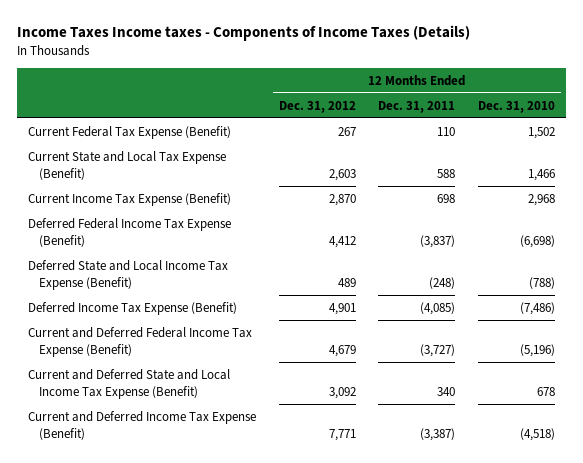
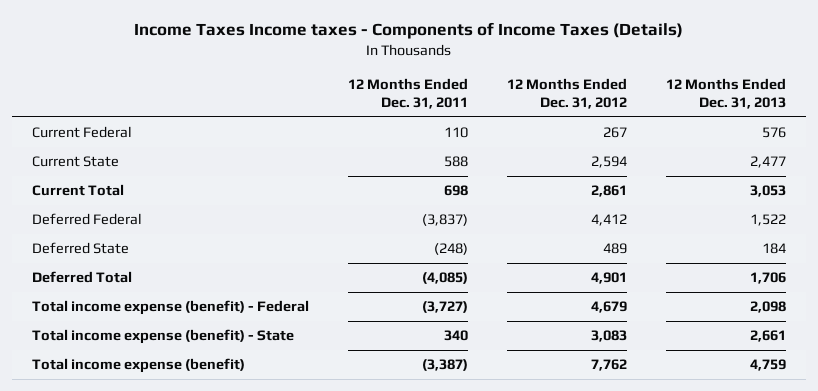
- | 12 Months Ended Dec. 31, 2012 | 12 Months Ended Dec. 31, 2011 | 12 Months Ended Dec. 31, 2010
+ | 12 Months Ended Dec. 31, 2011 | 12 Months Ended Dec. 31, 2012 | 12 Months Ended Dec. 31, 2013
- Current Federal Tax Expense (Benefit) | 267 | 110 | 1,502
- Current State and Local Tax Expense (Benefit) | 2,603 | 588 | 1,466
- Current Income Tax Expense (Benefit) | 2,870 | 698 | 2,968
- Deferred Federal Income Tax Expense (Benefit) | 4,412 | (3,837) | (6,698)
- Deferred State and Local Income Tax Expense (Benefit) | 489 | (248) | (788)
- Deferred Income Tax Expense (Benefit) | 4,901 | (4,085) | (7,486)
- Current and Deferred Federal Income Tax Expense (Benefit) | 4,679 | (3,727) | (5,196)
- Current and Deferred State and Local Income Tax Expense (Benefit) | 3,092 | 340 | 678
- Current and Deferred Income Tax Expense (Benefit) | 7,771 | (3,387) | (4,518)
+ Current Federal | 110 | 267 | 576
+ Current State | 588 | 2,594 | 2,477
+ Current Total | 698 | 2,861 | 3,053
+ Deferred Federal | (3,837) | 4,412 | 1,522
+ Deferred State | (248) | 489 | 184
+ Deferred Total | (4,085) | 4,901 | 1,706
+ Total income expense (benefit) - Federal | (3,727) | 4,679 | 2,098
+ Total income expense (benefit) - State | 340 | 3,083 | 2,661
+ Total income expense (benefit) | (3,387) | 7,762 | 4,759

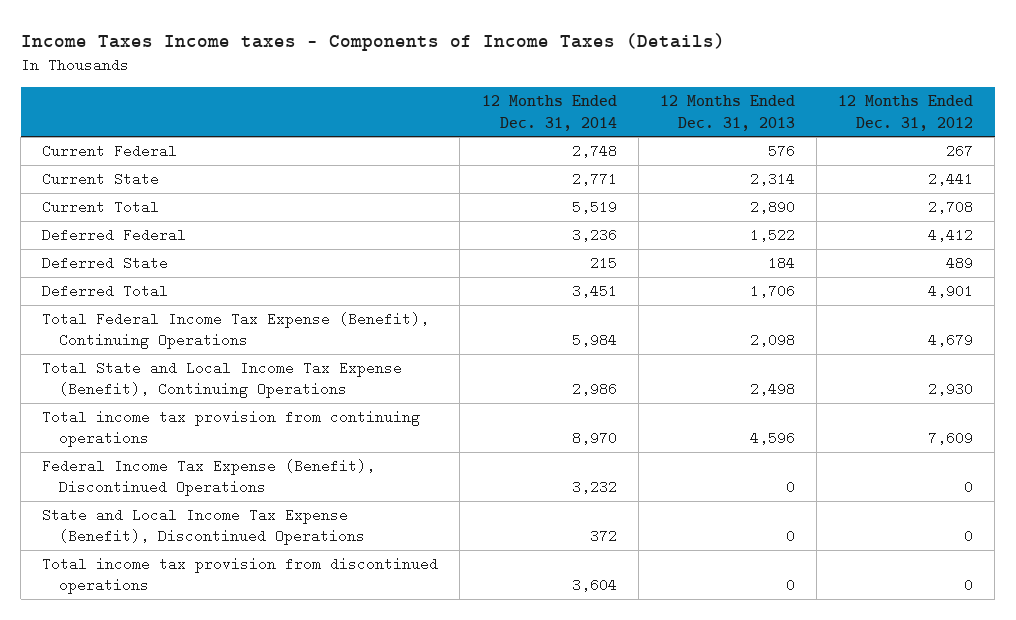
- | 12 Months Ended Dec. 31, 2011 | 12 Months Ended Dec. 31, 2012 | 12 Months Ended Dec. 31, 2013
+ | 12 Months Ended Dec. 31, 2014 | 12 Months Ended Dec. 31, 2013 | 12 Months Ended Dec. 31, 2012
- Current State | 588 | 2,594 | 2,477
- Current Total | 698 | 2,861 | 3,053
+ Current State | 2,771 | 2,314 | 2,441
+ Current Total | 5,519 | 2,890 | 2,708
- Total income expense (benefit) - Federal | (3,727) | 4,679 | 2,098
- Total income expense (benefit) - State | 340 | 3,083 | 2,661
- Total income expense (benefit) | (3,387) | 7,762 | 4,759
+ Total Federal Income Tax Expense (Benefit), Continuing Operations | 5,984 | 2,098 | 4,679
+ Total State and Local Income Tax Expense (Benefit), Continuing Operations | 2,986 | 2,498 | 2,930
+ Total income tax provision from continuing operations | 8,970 | 4,596 | 7,609
+ Federal Income Tax Expense (Benefit), Discontinued Operations | 3,232 | 0 | 0
+ State and Local Income Tax Expense (Benefit), Discontinued Operations | 372 | 0 | 0
+ Total income tax provision from discontinued operations | 3,604 | 0 | 0

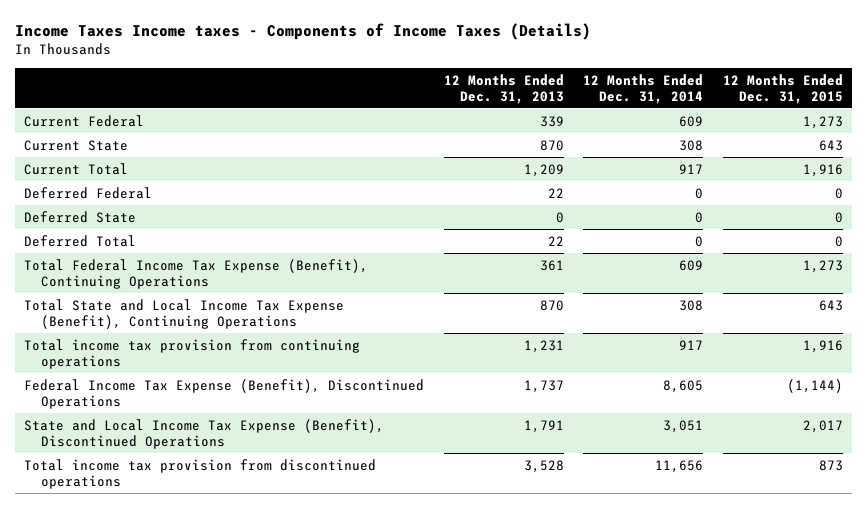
- | 12 Months Ended Dec. 31, 2014 | 12 Months Ended Dec. 31, 2013 | 12 Months Ended Dec. 31, 2012
+ | 12 Months Ended Dec. 31, 2013 | 12 Months Ended Dec. 31, 2014 | 12 Months Ended Dec. 31, 2015
- Current Federal | 2,748 | 576 | 267
- Current State | 2,771 | 2,314 | 2,441
- Current Total | 5,519 | 2,890 | 2,708
- Deferred Federal | 3,236 | 1,522 | 4,412
- Deferred State | 215 | 184 | 489
- Deferred Total | 3,451 | 1,706 | 4,901
- Total Federal Income Tax Expense (Benefit), Continuing Operations | 5,984 | 2,098 | 4,679
- Total State and Local Income Tax Expense (Benefit), Continuing Operations | 2,986 | 2,498 | 2,930
- Total income tax provision from continuing operations | 8,970 | 4,596 | 7,609
- Federal Income Tax Expense (Benefit), Discontinued Operations | 3,232 | 0 | 0
- State and Local Income Tax Expense (Benefit), Discontinued Operations | 372 | 0 | 0
- Total income tax provision from discontinued operations | 3,604 | 0 | 0
+ Current Federal | 339 | 609 | 1,273
+ Current State | 870 | 308 | 643
+ Current Total | 1,209 | 917 | 1,916
+ Deferred Federal | 22 | 0 | 0
+ Deferred State | 0 | 0 | 0
+ Deferred Total | 22 | 0 | 0
+ Total Federal Income Tax Expense (Benefit), Continuing Operations | 361 | 609 | 1,273
+ Total State and Local Income Tax Expense (Benefit), Continuing Operations | 870 | 308 | 643
+ Total income tax provision from continuing operations | 1,231 | 917 | 1,916
+ Federal Income Tax Expense (Benefit), Discontinued Operations | 1,737 | 8,605 | (1,144)
+ State and Local Income Tax Expense (Benefit), Discontinued Operations | 1,791 | 3,051 | 2,017
+ Total income tax provision from discontinued operations | 3,528 | 11,656 | 873

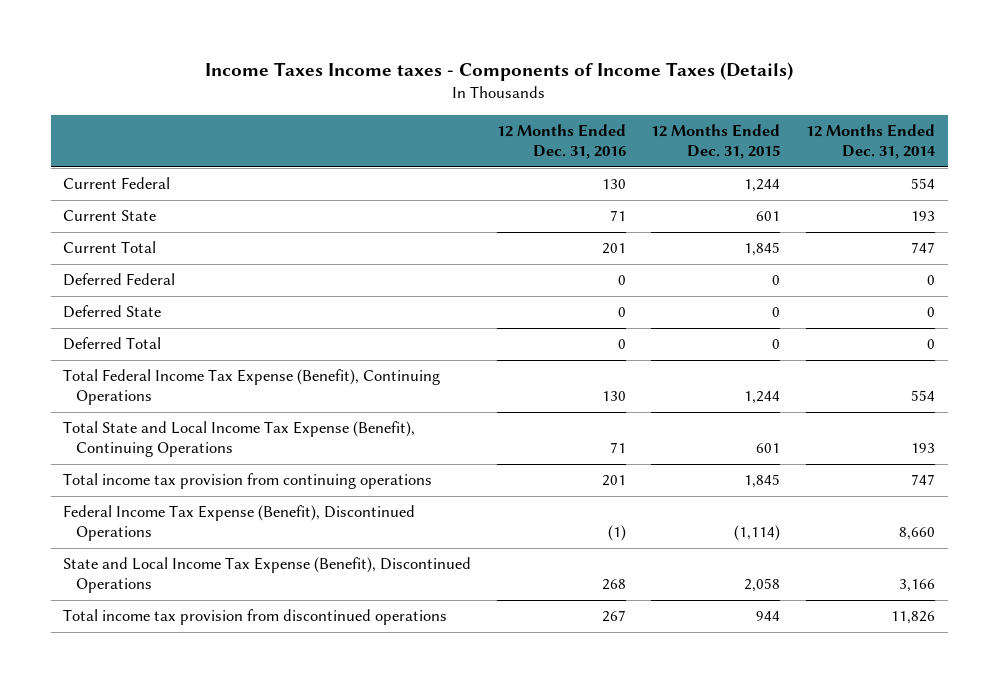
- | 12 Months Ended Dec. 31, 2013 | 12 Months Ended Dec. 31, 2014 | 12 Months Ended Dec. 31, 2015
+ | 12 Months Ended Dec. 31, 2016 | 12 Months Ended Dec. 31, 2015 | 12 Months Ended Dec. 31, 2014
- Current Federal | 339 | 609 | 1,273
- Current State | 870 | 308 | 643
- Current Total | 1,209 | 917 | 1,916
+ Current Federal | 130 | 1,244 | 554
+ Current State | 71 | 601 | 193
+ Current Total | 201 | 1,845 | 747
- Total Federal Income Tax Expense (Benefit), Continuing Operations | 361 | 609 | 1,273
- Total State and Local Income Tax Expense (Benefit), Continuing Operations | 870 | 308 | 643
- Total income tax provision from continuing operations | 1,231 | 917 | 1,916
- Federal Income Tax Expense (Benefit), Discontinued Operations | 1,737 | 8,605 | (1,144)
- State and Local Income Tax Expense (Benefit), Discontinued Operations | 1,791 | 3,051 | 2,017
- Total income tax provision from discontinued operations | 3,528 | 11,656 | 873
+ Total Federal Income Tax Expense (Benefit), Continuing Operations | 130 | 1,244 | 554
+ Total State and Local Income Tax Expense (Benefit), Continuing Operations | 71 | 601 | 193
+ Total income tax provision from continuing operations | 201 | 1,845 | 747
+ Federal Income Tax Expense (Benefit), Discontinued Operations | (1) | (1,114) | 8,660
+ State and Local Income Tax Expense (Benefit), Discontinued Operations | 268 | 2,058 | 3,166
+ Total income tax provision from discontinued operations | 267 | 944 | 11,826

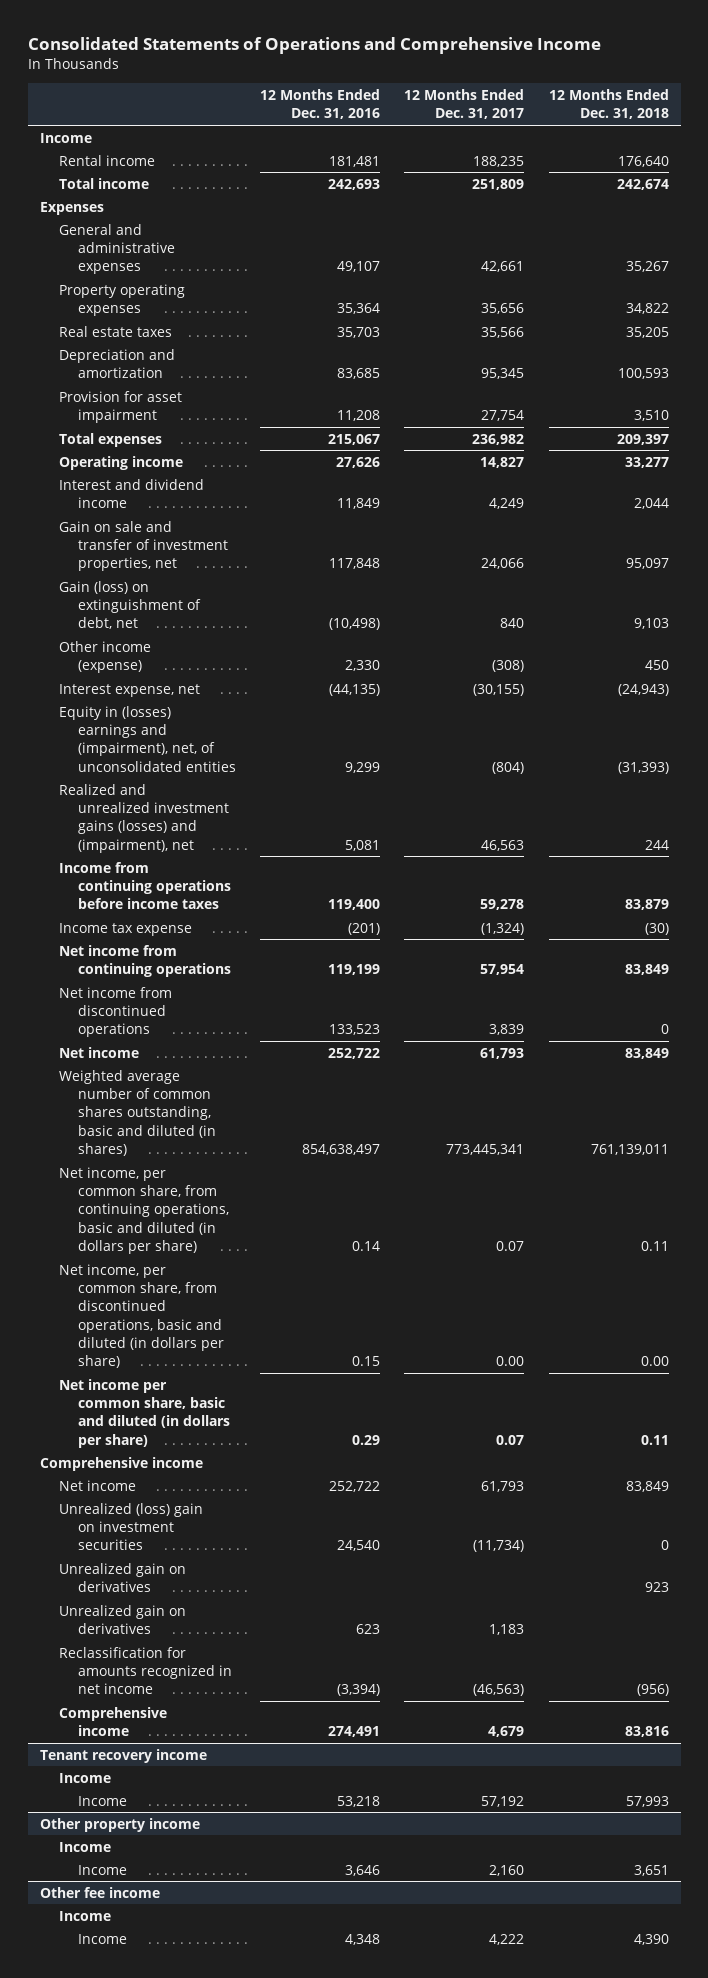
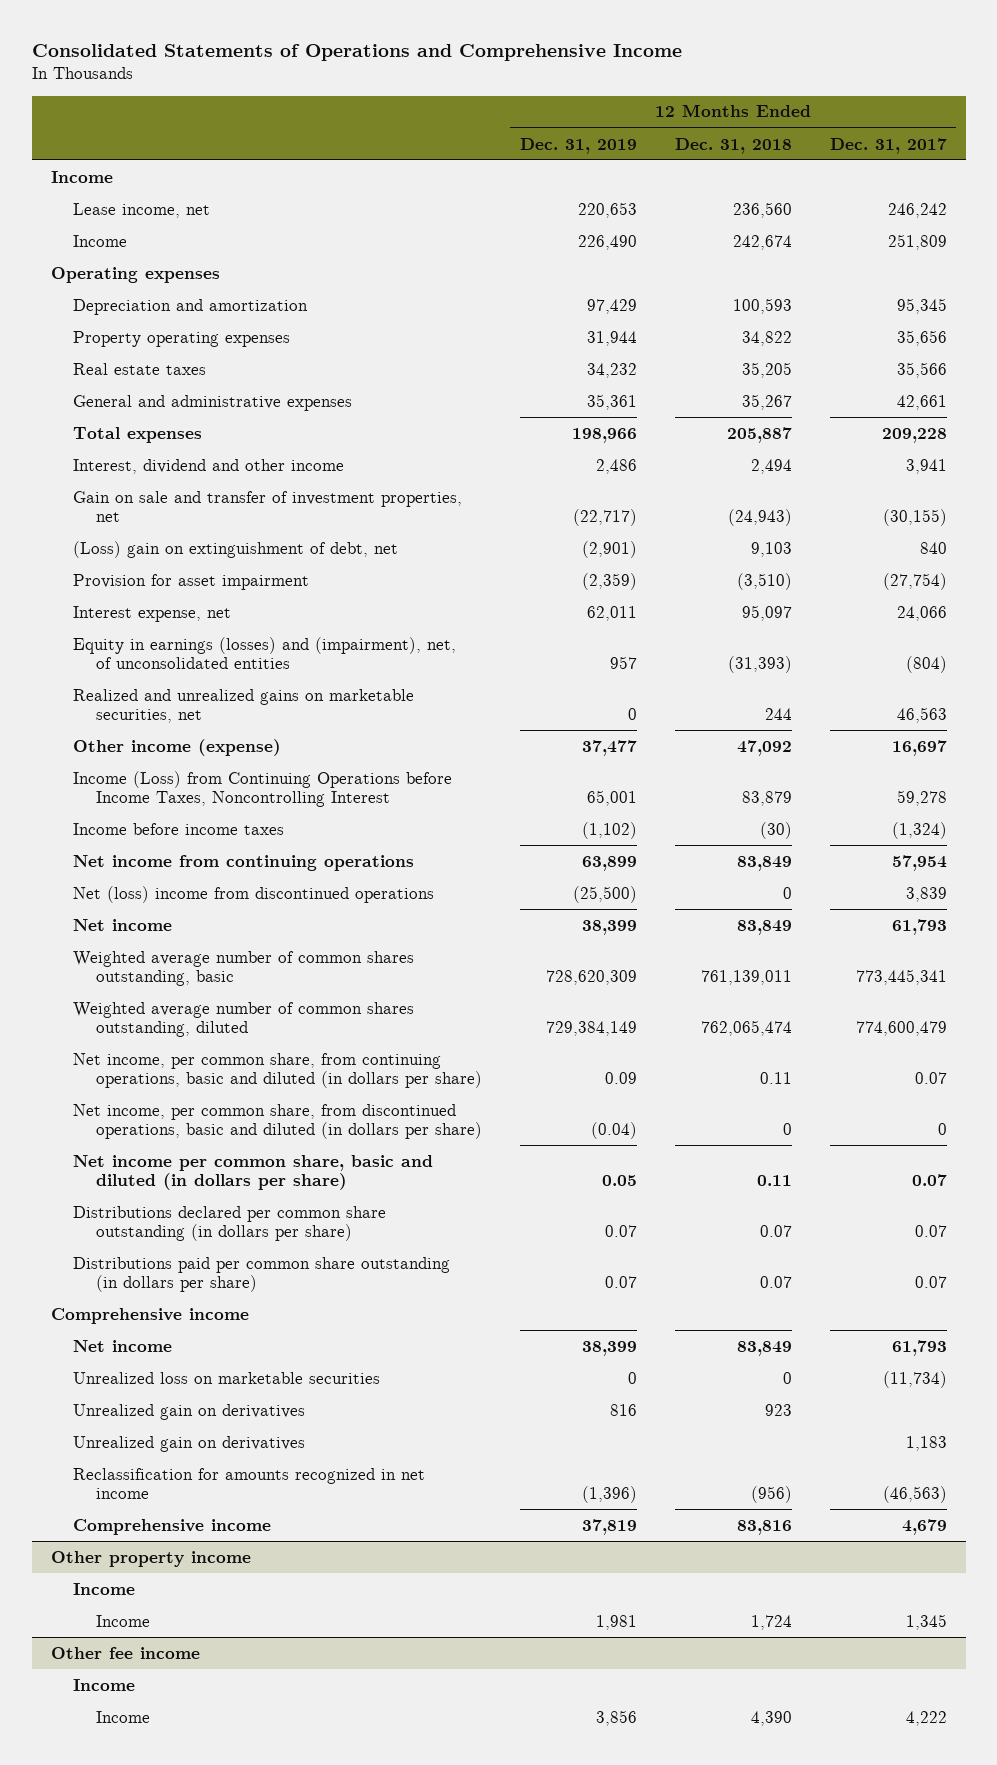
- | 12 Months Ended Dec. 31, 2016 | 12 Months Ended Dec. 31, 2017 | 12 Months Ended Dec. 31, 2018
+ | 12 Months Ended Dec. 31, 2019 | 12 Months Ended Dec. 31, 2018 | 12 Months Ended Dec. 31, 2017
- Rental income | 181,481 | 188,235 | 176,640
- Total income | 242,693 | 251,809 | 242,674
- Expenses
+ Lease income, net | 220,653 | 236,560 | 246,242
+ Income | 226,490 | 242,674 | 251,809
+ Operating expenses
moved up: Depreciation and amortization | 97,429 | 100,593 | 95,345
- Provision for asset impairment | 11,208 | 27,754 | 3,510
- Total expenses | 215,067 | 236,982 | 209,397
- Operating income | 27,626 | 14,827 | 33,277
- Interest and dividend income | 11,849 | 4,249 | 2,044
- Gain on sale and transfer of investment properties, net | 117,848 | 24,066 | 95,097
- Gain (loss) on extinguishment of debt, net | (10,498) | 840 | 9,103
- Other income (expense) | 2,330 | (308) | 450
- Interest expense, net | (44,135) | (30,155) | (24,943)
- Equity in (losses) earnings and (impairment), net, of unconsolidated entities | 9,299 | (804) | (31,393)
- Realized and unrealized investment gains (losses) and (impairment), net | 5,081 | 46,563 | 244
- Income from continuing operations before income taxes | 119,400 | 59,278 | 83,879
- Income tax expense | (201) | (1,324) | (30)
moved down: General and administrative expenses | 35,361 | 35,267 | 42,661
+ Total expenses | 198,966 | 205,887 | 209,228
+ Interest, dividend and other income | 2,486 | 2,494 | 3,941
+ Gain on sale and transfer of investment properties, net | (22,717) | (24,943) | (30,155)
+ (Loss) gain on extinguishment of debt, net | (2,901) | 9,103 | 840
+ Provision for asset impairment | (2,359) | (3,510) | (27,754)
+ Interest expense, net | 62,011 | 95,097 | 24,066
+ Equity in earnings (losses) and (impairment), net, of unconsolidated entities | 957 | (31,393) | (804)
+ Realized and unrealized gains on marketable securities, net | 0 | 244 | 46,563
+ Other income (expense) | 37,477 | 47,092 | 16,697
+ Income (Loss) from Continuing Operations before Income Taxes, Noncontrolling Interest | 65,001 | 83,879 | 59,278
+ Income before income taxes | (1,102) | (30) | (1,324)
- Net income from discontinued operations | 133,523 | 3,839 | 0
+ Net (loss) income from discontinued operations | (25,500) | 0 | 3,839
- Weighted average number of common shares outstanding, basic and diluted (in shares) | 854,638,497 | 773,445,341 | 761,139,011
+ Weighted average number of common shares outstanding, basic | 728,620,309 | 761,139,011 | 773,445,341
+ Weighted average number of common shares outstanding, diluted | 729,384,149 | 762,065,474 | 774,600,479
- Net income, per common share, from discontinued operations, basic and diluted (in dollars per share) | 0.15 | 0.00 | 0.00
+ Net income, per common share, from discontinued operations, basic and diluted (in dollars per share) | (0.04) | 0 | 0
+ Distributions declared per common share outstanding (in dollars per share) | 0.07 | 0.07 | 0.07
+ Distributions paid per common share outstanding (in dollars per share) | 0.07 | 0.07 | 0.07
- Unrealized (loss) gain on investment securities | 24,540 | (11,734) | 0
+ Unrealized loss on marketable securities | 0 | 0 | (11,734)
- Tenant recovery income
- Income
- Income | 53,218 | 57,192 | 57,993
@ Other property income
- Income | 3,646 | 2,160 | 3,651
+ Income | 1,981 | 1,724 | 1,345

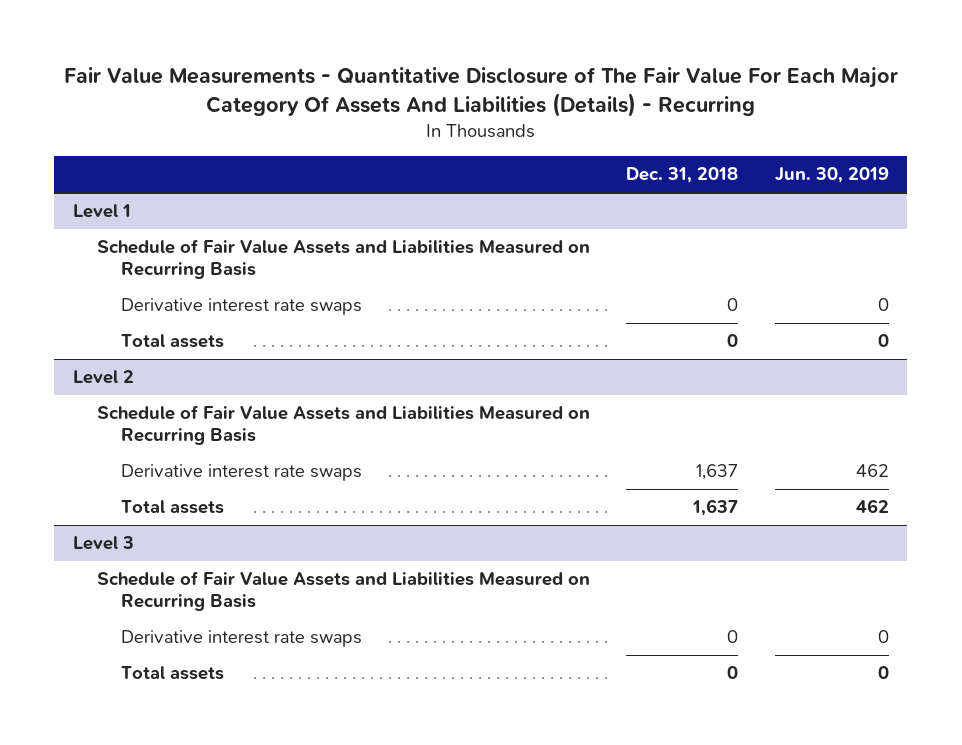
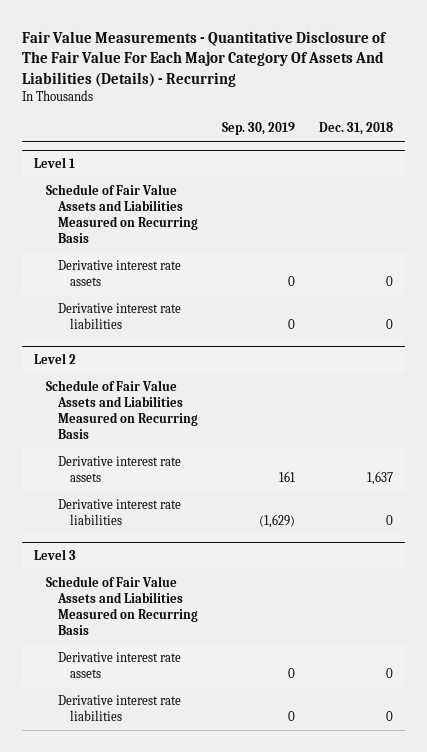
- | Dec. 31, 2018 | Jun. 30, 2019
+ | Sep. 30, 2019 | Dec. 31, 2018
@ Level 1
- Derivative interest rate swaps | 0 | 0
- Total assets | 0 | 0
+ Derivative interest rate assets | 0 | 0
+ Derivative interest rate liabilities | 0 | 0
@ Level 2
- Derivative interest rate swaps | 1,637 | 462
- Total assets | 1,637 | 462
+ Derivative interest rate assets | 161 | 1,637
+ Derivative interest rate liabilities | (1,629) | 0
@ Level 3
- Derivative interest rate swaps | 0 | 0
- Total assets | 0 | 0
+ Derivative interest rate assets | 0 | 0
+ Derivative interest rate liabilities | 0 | 0

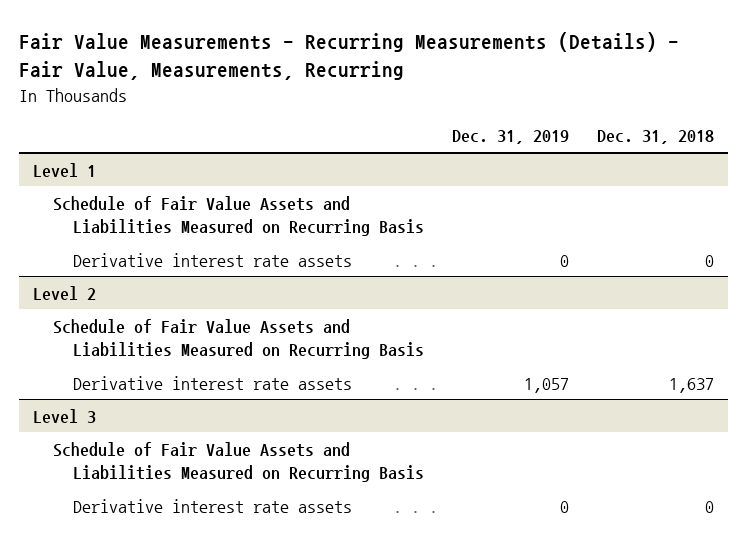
- Fair Value Measurements - Quantitative Disclosure of The Fair Value For Each Major Category Of Assets And Liabilities (Details) - Recurring
+ Fair Value Measurements - Recurring Measurements (Details) - Fair Value, Measurements, Recurring
- | Sep. 30, 2019 | Dec. 31, 2018
+ | Dec. 31, 2019 | Dec. 31, 2018
@ Level 1
- Derivative interest rate liabilities | 0 | 0
@ Level 2
- Derivative interest rate liabilities | (1,629) | 0
@ Level 3
- Derivative interest rate liabilities | 0 | 0

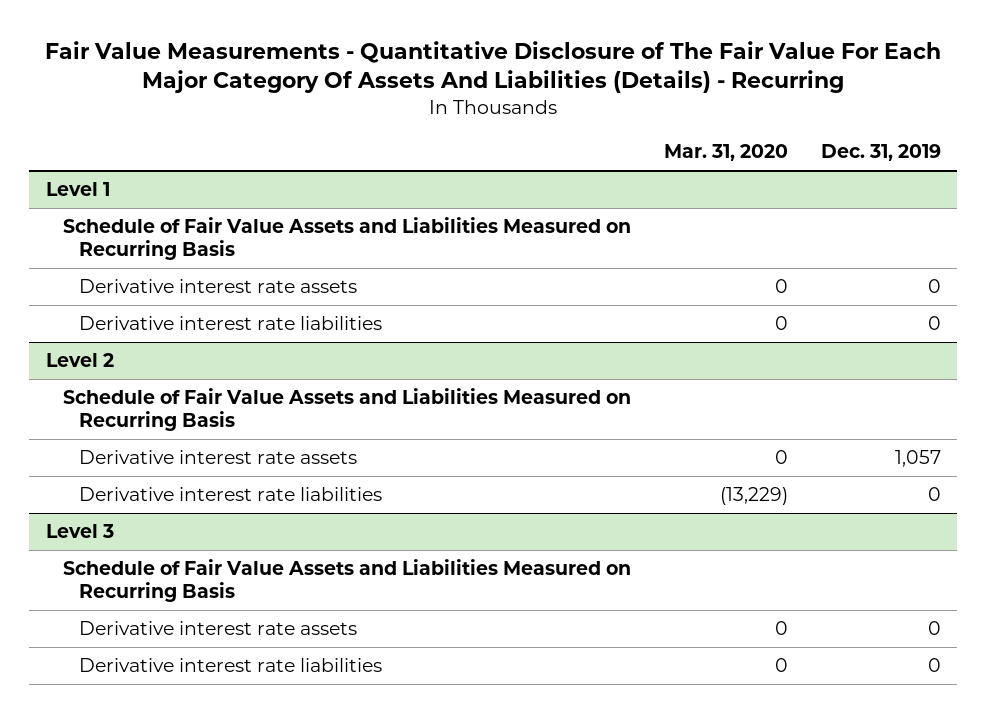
- Fair Value Measurements - Recurring Measurements (Details) - Fair Value, Measurements, Recurring
+ Fair Value Measurements - Quantitative Disclosure of The Fair Value For Each Major Category Of Assets And Liabilities (Details) - Recurring
- | Dec. 31, 2019 | Dec. 31, 2018
+ | Mar. 31, 2020 | Dec. 31, 2019
@ Level 1
+ Derivative interest rate liabilities | 0 | 0
@ Level 2
+ Derivative interest rate liabilities | (13,229) | 0
@ Level 3
+ Derivative interest rate liabilities | 0 | 0

